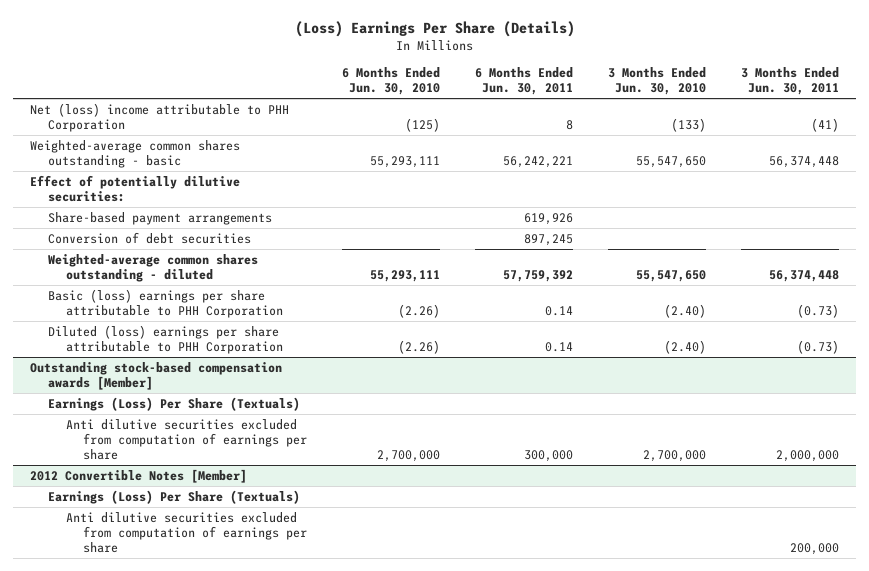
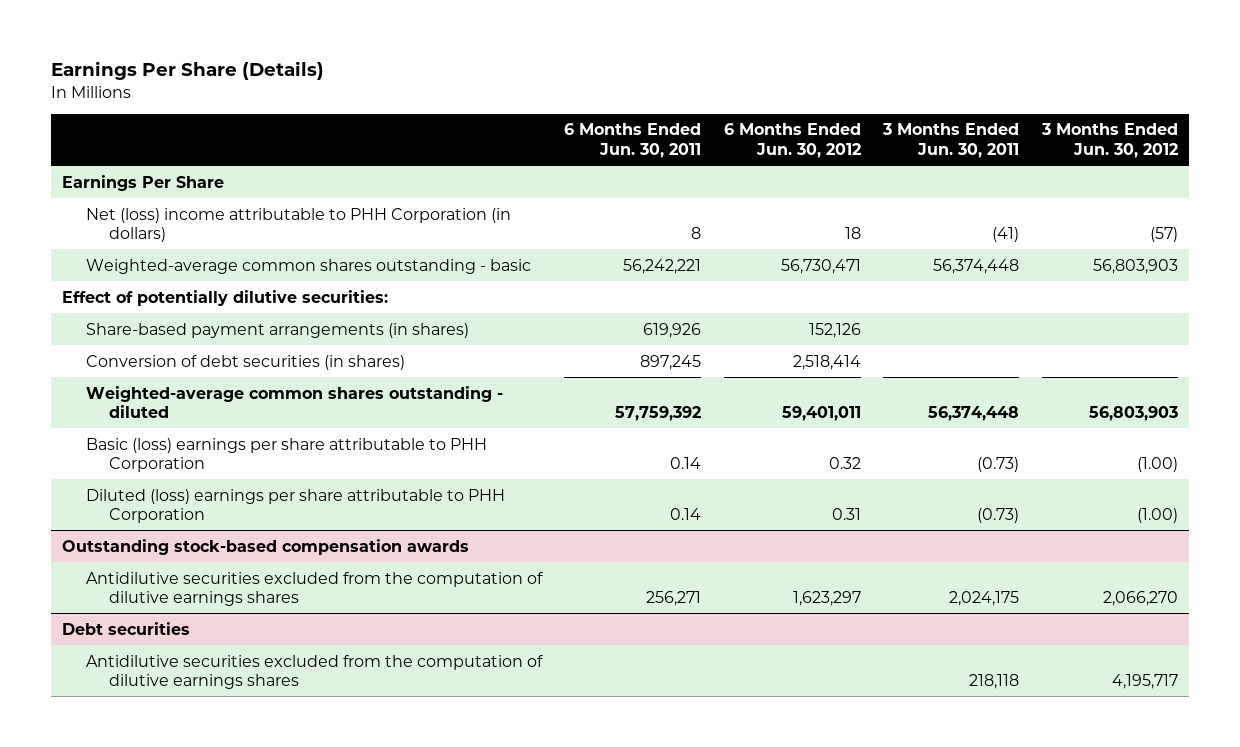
- (Loss) Earnings Per Share (Details)
+ Earnings Per Share (Details)
- | 6 Months Ended Jun. 30, 2010 | 6 Months Ended Jun. 30, 2011 | 3 Months Ended Jun. 30, 2010 | 3 Months Ended Jun. 30, 2011
+ | 6 Months Ended Jun. 30, 2011 | 6 Months Ended Jun. 30, 2012 | 3 Months Ended Jun. 30, 2011 | 3 Months Ended Jun. 30, 2012
- Net (loss) income attributable to PHH Corporation | (125) | 8 | (133) | (41)
+ Earnings Per Share
+ Net (loss) income attributable to PHH Corporation (in dollars) | 8 | 18 | (41) | (57)
- Share-based payment arrangements | | 619,926 | |
- Conversion of debt securities | | 897,245 | |
+ Share-based payment arrangements (in shares) | 619,926 | 152,126 | |
+ Conversion of debt securities (in shares) | 897,245 | 2,518,414 | |
- Outstanding stock-based compensation awards [Member]
- Earnings (Loss) Per Share (Textuals)
- Anti dilutive securities excluded from computation of earnings per share | 2,700,000 | 300,000 | 2,700,000 | 2,000,000
- 2012 Convertible Notes [Member]
- Earnings (Loss) Per Share (Textuals)
- Anti dilutive securities excluded from computation of earnings per share | | | | 200,000
+ Outstanding stock-based compensation awards
+ Antidilutive securities excluded from the computation of dilutive earnings shares | 256,271 | 1,623,297 | 2,024,175 | 2,066,270
+ Debt securities
+ Antidilutive securities excluded from the computation of dilutive earnings shares | | | 218,118 | 4,195,717

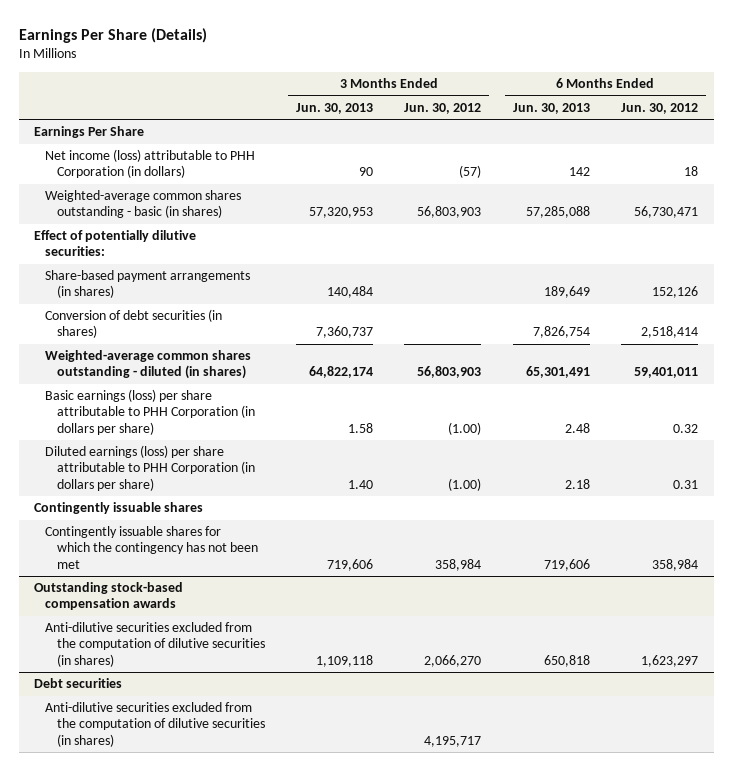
- | 6 Months Ended Jun. 30, 2011 | 6 Months Ended Jun. 30, 2012 | 3 Months Ended Jun. 30, 2011 | 3 Months Ended Jun. 30, 2012
+ | 3 Months Ended Jun. 30, 2013 | 3 Months Ended Jun. 30, 2012 | 6 Months Ended Jun. 30, 2013 | 6 Months Ended Jun. 30, 2012
- Net (loss) income attributable to PHH Corporation (in dollars) | 8 | 18 | (41) | (57)
- Weighted-average common shares outstanding - basic | 56,242,221 | 56,730,471 | 56,374,448 | 56,803,903
+ Net income (loss) attributable to PHH Corporation (in dollars) | 90 | (57) | 142 | 18
+ Weighted-average common shares outstanding - basic (in shares) | 57,320,953 | 56,803,903 | 57,285,088 | 56,730,471
- Weighted-average common shares outstanding - diluted | 57,759,392 | 59,401,011 | 56,374,448 | 56,803,903
- Basic (loss) earnings per share attributable to PHH Corporation | 0.14 | 0.32 | (0.73) | (1.00)
- Diluted (loss) earnings per share attributable to PHH Corporation | 0.14 | 0.31 | (0.73) | (1.00)
+ Weighted-average common shares outstanding - diluted (in shares) | 64,822,174 | 56,803,903 | 65,301,491 | 59,401,011
+ Basic earnings (loss) per share attributable to PHH Corporation (in dollars per share) | 1.58 | (1.00) | 2.48 | 0.32
+ Diluted earnings (loss) per share attributable to PHH Corporation (in dollars per share) | 1.40 | (1.00) | 2.18 | 0.31
+ Contingently issuable shares
+ Contingently issuable shares for which the contingency has not been met | 719,606 | 358,984 | 719,606 | 358,984
@ Outstanding stock-based compensation awards
- Antidilutive securities excluded from the computation of dilutive earnings shares | 256,271 | 1,623,297 | 2,024,175 | 2,066,270
+ Anti-dilutive securities excluded from the computation of dilutive securities (in shares) | 1,109,118 | 2,066,270 | 650,818 | 1,623,297
@ Debt securities
- Antidilutive securities excluded from the computation of dilutive earnings shares | | | 218,118 | 4,195,717
+ Anti-dilutive securities excluded from the computation of dilutive securities (in shares) | | 4,195,717 | |

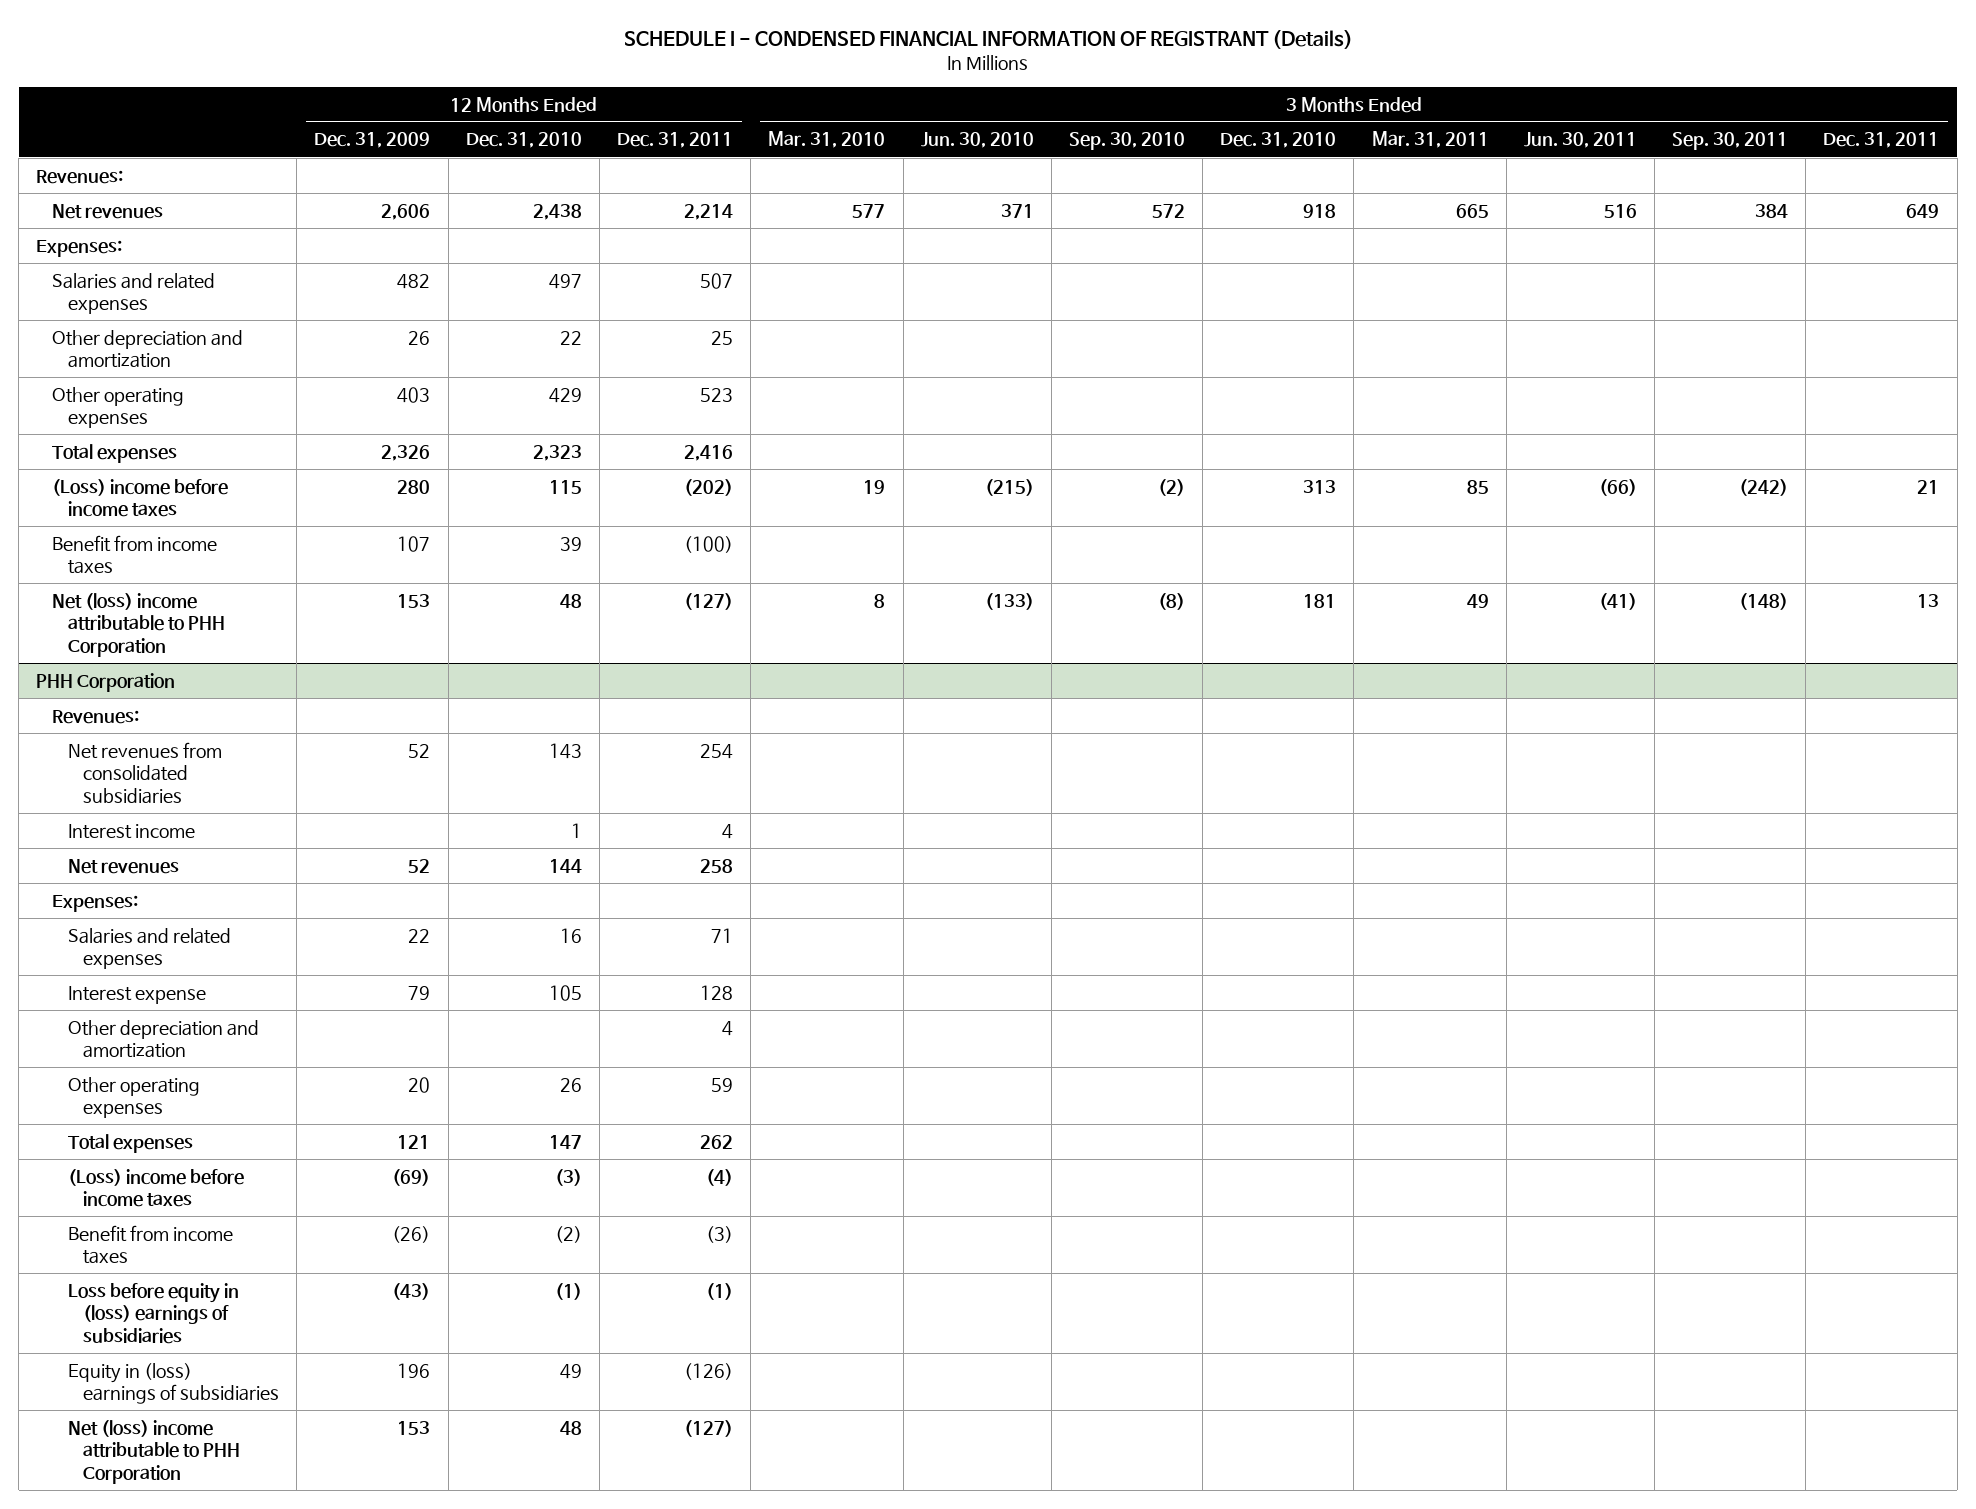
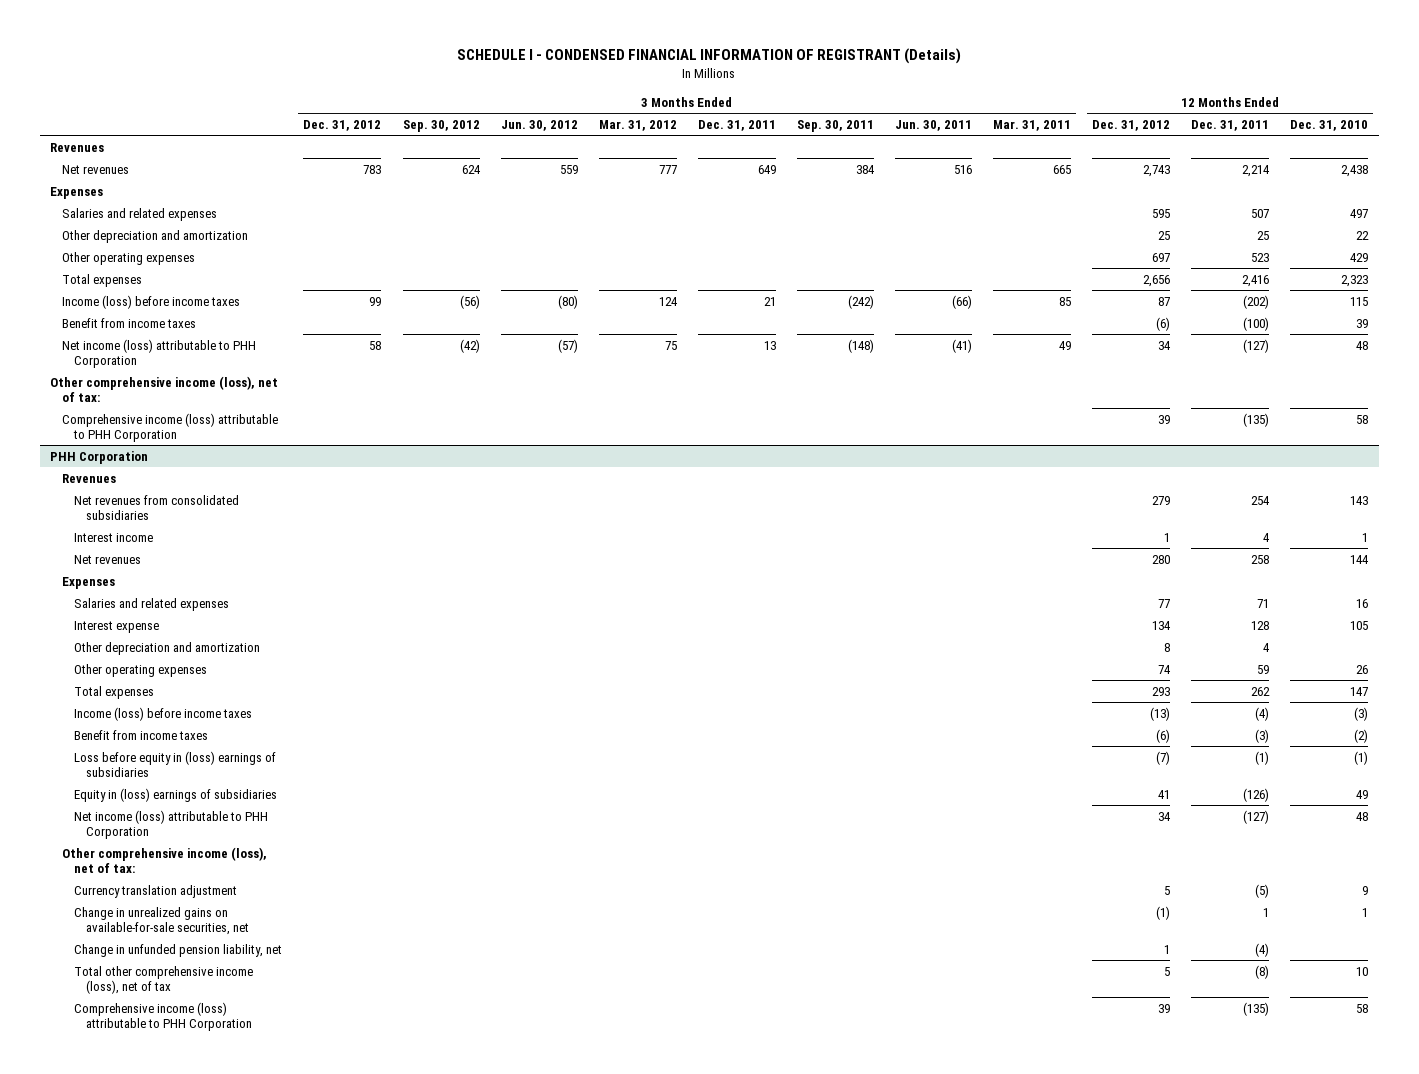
- | 12 Months Ended Dec. 31, 2009 | 12 Months Ended Dec. 31, 2010 | 12 Months Ended Dec. 31, 2011 | 3 Months Ended Mar. 31, 2010 | 3 Months Ended Jun. 30, 2010 | 3 Months Ended Sep. 30, 2010 | 3 Months Ended Dec. 31, 2010 | 3 Months Ended Mar. 31, 2011 | 3 Months Ended Jun. 30, 2011 | 3 Months Ended Sep. 30, 2011 | 3 Months Ended Dec. 31, 2011
+ | 3 Months Ended Dec. 31, 2012 | 3 Months Ended Sep. 30, 2012 | 3 Months Ended Jun. 30, 2012 | 3 Months Ended Mar. 31, 2012 | 3 Months Ended Dec. 31, 2011 | 3 Months Ended Sep. 30, 2011 | 3 Months Ended Jun. 30, 2011 | 3 Months Ended Mar. 31, 2011 | 12 Months Ended Dec. 31, 2012 | 12 Months Ended Dec. 31, 2011 | 12 Months Ended Dec. 31, 2010
- Revenues:
+ Revenues
- Expenses:
+ Expenses
- (Loss) income before income taxes | 280 | 115 | (202) | 19 | (215) | (2) | 313 | 85 | (66) | (242) | 21
+ Income (loss) before income taxes | 99 | (56) | (80) | 124 | 21 | (242) | (66) | 85 | 87 | (202) | 115
- Net (loss) income attributable to PHH Corporation | 153 | 48 | (127) | 8 | (133) | (8) | 181 | 49 | (41) | (148) | 13
+ Net income (loss) attributable to PHH Corporation | 58 | (42) | (57) | 75 | 13 | (148) | (41) | 49 | 34 | (127) | 48
+ Other comprehensive income (loss), net of tax:
+ Comprehensive income (loss) attributable to PHH Corporation | | | | | | | | | 39 | (135) | 58
@ PHH Corporation
- Revenues:
+ Revenues
- Expenses:
+ Expenses
- (Loss) income before income taxes | (69) | (3) | (4) | | | | | | | |
+ Income (loss) before income taxes | | | | | | | | | (13) | (4) | (3)
- Net (loss) income attributable to PHH Corporation | 153 | 48 | (127) | | | | | | | |
+ Net income (loss) attributable to PHH Corporation | | | | | | | | | 34 | (127) | 48
+ Other comprehensive income (loss), net of tax:
+ Currency translation adjustment | | | | | | | | | 5 | (5) | 9
+ Change in unrealized gains on available-for-sale securities, net | | | | | | | | | (1) | 1 | 1
+ Change in unfunded pension liability, net | | | | | | | | | 1 | (4) |
+ Total other comprehensive income (loss), net of tax | | | | | | | | | 5 | (8) | 10
+ Comprehensive income (loss) attributable to PHH Corporation | | | | | | | | | 39 | (135) | 58

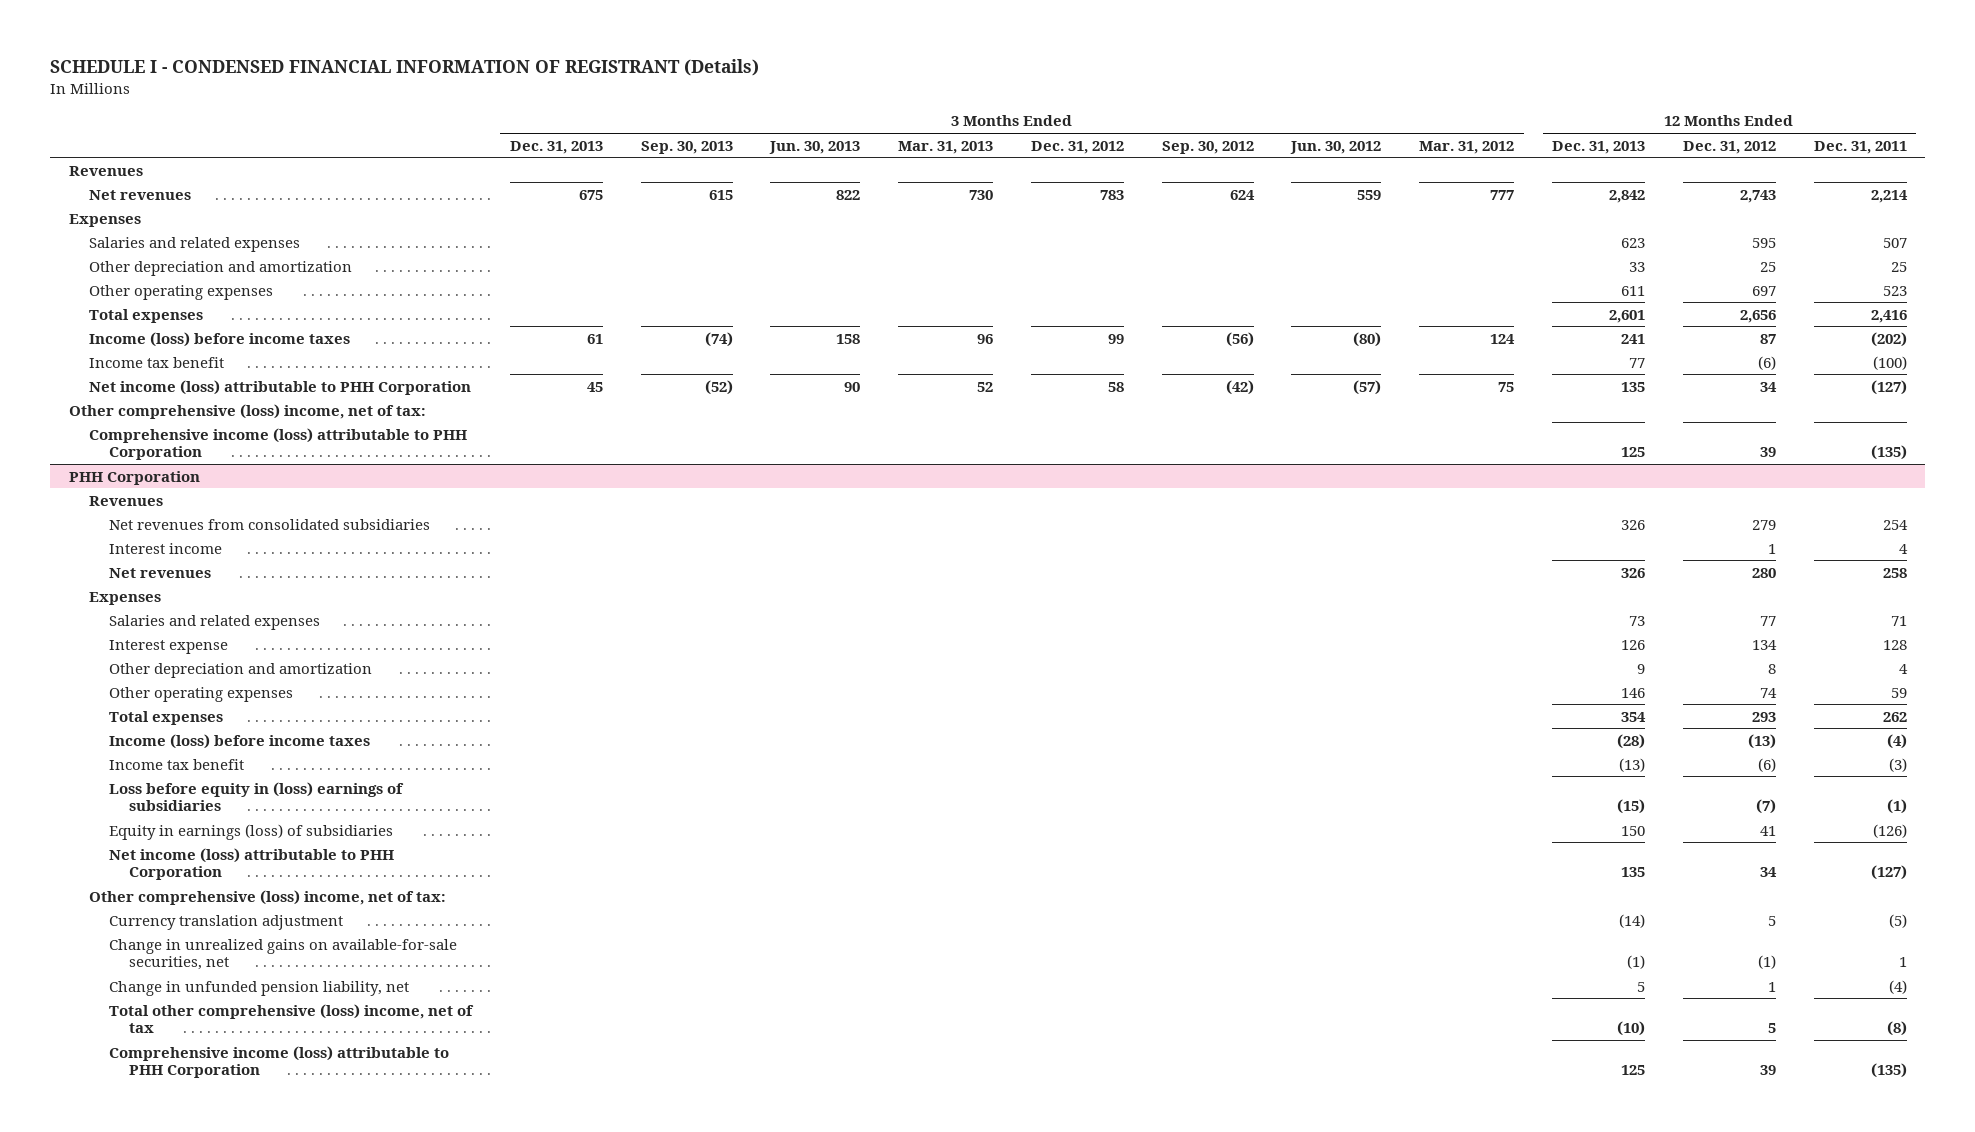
- | 3 Months Ended Dec. 31, 2012 | 3 Months Ended Sep. 30, 2012 | 3 Months Ended Jun. 30, 2012 | 3 Months Ended Mar. 31, 2012 | 3 Months Ended Dec. 31, 2011 | 3 Months Ended Sep. 30, 2011 | 3 Months Ended Jun. 30, 2011 | 3 Months Ended Mar. 31, 2011 | 12 Months Ended Dec. 31, 2012 | 12 Months Ended Dec. 31, 2011 | 12 Months Ended Dec. 31, 2010
+ | 3 Months Ended Dec. 31, 2013 | 3 Months Ended Sep. 30, 2013 | 3 Months Ended Jun. 30, 2013 | 3 Months Ended Mar. 31, 2013 | 3 Months Ended Dec. 31, 2012 | 3 Months Ended Sep. 30, 2012 | 3 Months Ended Jun. 30, 2012 | 3 Months Ended Mar. 31, 2012 | 12 Months Ended Dec. 31, 2013 | 12 Months Ended Dec. 31, 2012 | 12 Months Ended Dec. 31, 2011
- Benefit from income taxes | | | | | | | | | (6) | (100) | 39
+ Income tax benefit | | | | | | | | | 77 | (6) | (100)
- Other comprehensive income (loss), net of tax:
+ Other comprehensive (loss) income, net of tax:
@ PHH Corporation
- Benefit from income taxes | | | | | | | | | (6) | (3) | (2)
+ Income tax benefit | | | | | | | | | (13) | (6) | (3)
- Equity in (loss) earnings of subsidiaries | | | | | | | | | 41 | (126) | 49
+ Equity in earnings (loss) of subsidiaries | | | | | | | | | 150 | 41 | (126)
- Other comprehensive income (loss), net of tax:
+ Other comprehensive (loss) income, net of tax:
- Total other comprehensive income (loss), net of tax | | | | | | | | | 5 | (8) | 10
+ Total other comprehensive (loss) income, net of tax | | | | | | | | | (10) | 5 | (8)

